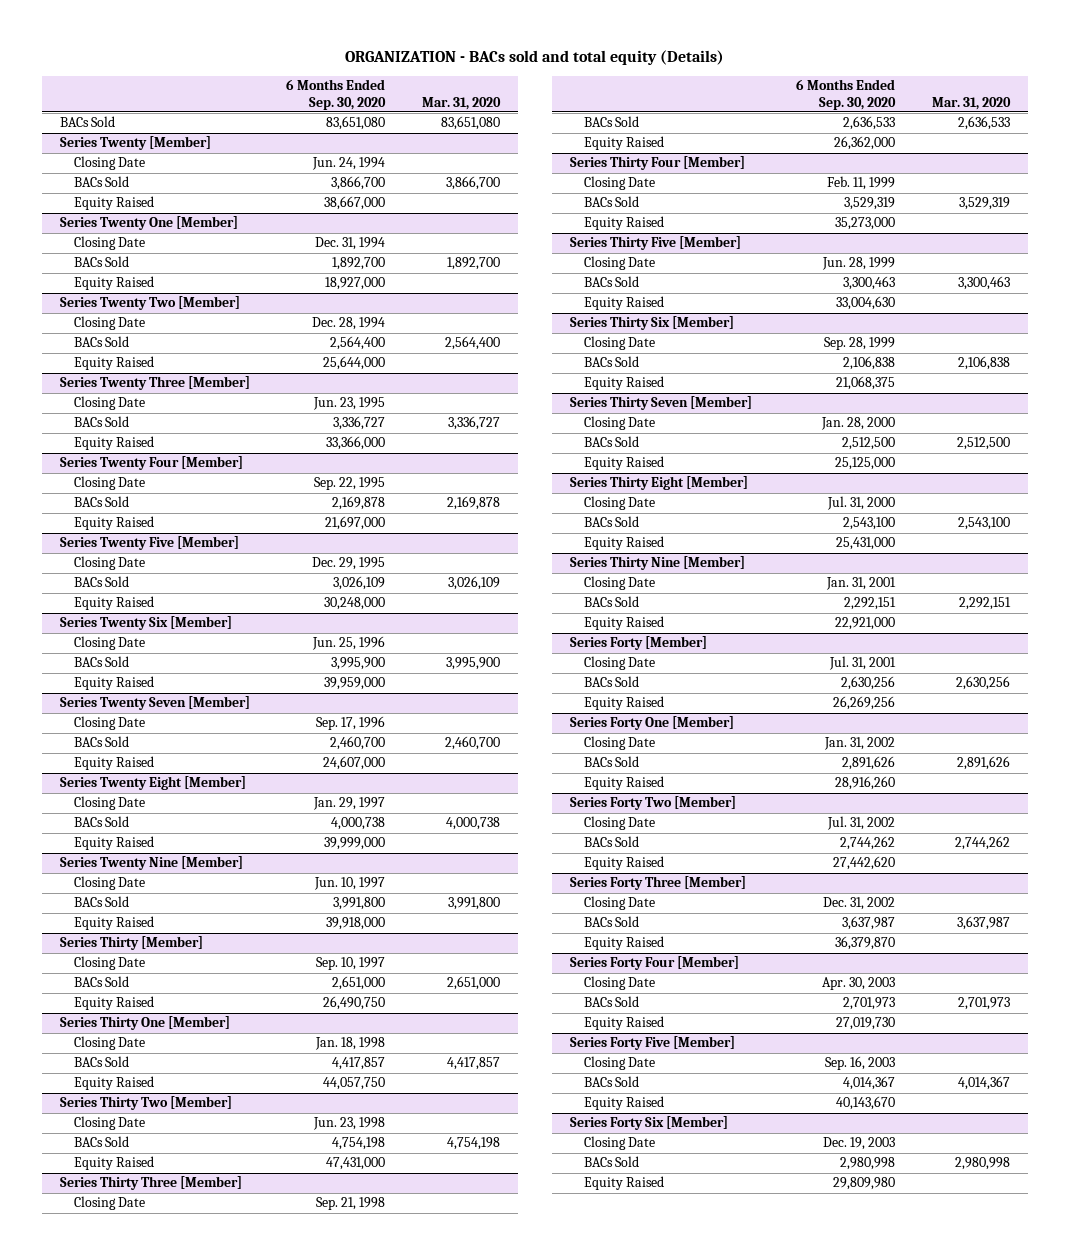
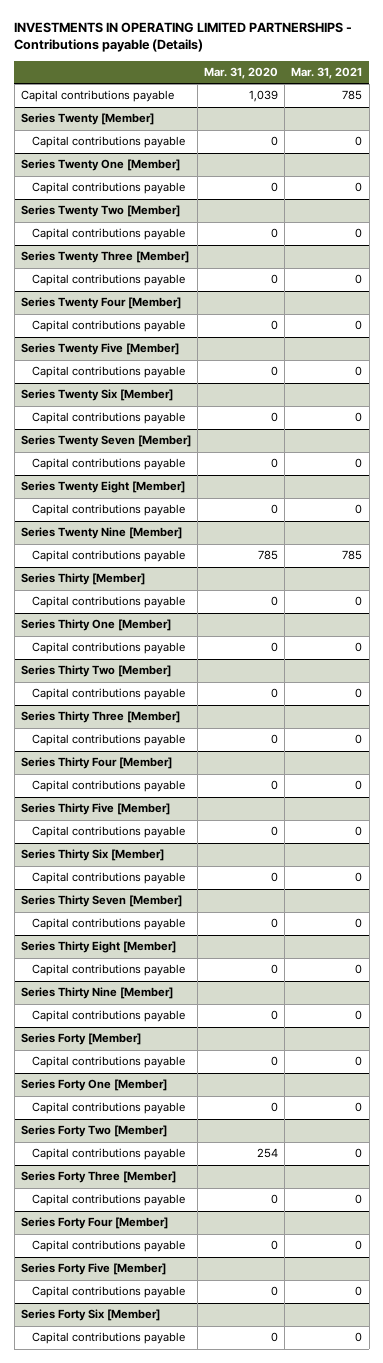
- ORGANIZATION - BACs sold and total equity (Details)
+ INVESTMENTS IN OPERATING LIMITED PARTNERSHIPS - Contributions payable (Details)
- | 6 Months Ended Sep. 30, 2020 | Mar. 31, 2020
+ | Mar. 31, 2020 | Mar. 31, 2021
- BACs Sold | 83,651,080 | 83,651,080
+ Capital contributions payable | 1,039 | 785
@ Series Twenty [Member]
- Closing Date | Jun. 24, 1994 |
- BACs Sold | 3,866,700 | 3,866,700
- Equity Raised | 38,667,000 |
+ Capital contributions payable | 0 | 0
@ Series Twenty One [Member]
- Closing Date | Dec. 31, 1994 |
- BACs Sold | 1,892,700 | 1,892,700
- Equity Raised | 18,927,000 |
+ Capital contributions payable | 0 | 0
@ Series Twenty Two [Member]
- Closing Date | Dec. 28, 1994 |
- BACs Sold | 2,564,400 | 2,564,400
- Equity Raised | 25,644,000 |
+ Capital contributions payable | 0 | 0
@ Series Twenty Three [Member]
- Closing Date | Jun. 23, 1995 |
- BACs Sold | 3,336,727 | 3,336,727
- Equity Raised | 33,366,000 |
+ Capital contributions payable | 0 | 0
@ Series Twenty Four [Member]
- Closing Date | Sep. 22, 1995 |
- BACs Sold | 2,169,878 | 2,169,878
- Equity Raised | 21,697,000 |
+ Capital contributions payable | 0 | 0
@ Series Twenty Five [Member]
- Closing Date | Dec. 29, 1995 |
- BACs Sold | 3,026,109 | 3,026,109
- Equity Raised | 30,248,000 |
+ Capital contributions payable | 0 | 0
@ Series Twenty Six [Member]
- Closing Date | Jun. 25, 1996 |
- BACs Sold | 3,995,900 | 3,995,900
- Equity Raised | 39,959,000 |
+ Capital contributions payable | 0 | 0
@ Series Twenty Seven [Member]
- Closing Date | Sep. 17, 1996 |
- BACs Sold | 2,460,700 | 2,460,700
- Equity Raised | 24,607,000 |
+ Capital contributions payable | 0 | 0
@ Series Twenty Eight [Member]
- Closing Date | Jan. 29, 1997 |
- BACs Sold | 4,000,738 | 4,000,738
- Equity Raised | 39,999,000 |
+ Capital contributions payable | 0 | 0
@ Series Twenty Nine [Member]
- Closing Date | Jun. 10, 1997 |
- BACs Sold | 3,991,800 | 3,991,800
- Equity Raised | 39,918,000 |
+ Capital contributions payable | 785 | 785
@ Series Thirty [Member]
- Closing Date | Sep. 10, 1997 |
- BACs Sold | 2,651,000 | 2,651,000
- Equity Raised | 26,490,750 |
+ Capital contributions payable | 0 | 0
@ Series Thirty One [Member]
- Closing Date | Jan. 18, 1998 |
- BACs Sold | 4,417,857 | 4,417,857
- Equity Raised | 44,057,750 |
+ Capital contributions payable | 0 | 0
@ Series Thirty Two [Member]
- Closing Date | Jun. 23, 1998 |
- BACs Sold | 4,754,198 | 4,754,198
- Equity Raised | 47,431,000 |
+ Capital contributions payable | 0 | 0
@ Series Thirty Three [Member]
- Closing Date | Sep. 21, 1998 |
- BACs Sold | 2,636,533 | 2,636,533
- Equity Raised | 26,362,000 |
+ Capital contributions payable | 0 | 0
@ Series Thirty Four [Member]
- Closing Date | Feb. 11, 1999 |
- BACs Sold | 3,529,319 | 3,529,319
- Equity Raised | 35,273,000 |
+ Capital contributions payable | 0 | 0
@ Series Thirty Five [Member]
- Closing Date | Jun. 28, 1999 |
- BACs Sold | 3,300,463 | 3,300,463
- Equity Raised | 33,004,630 |
+ Capital contributions payable | 0 | 0
@ Series Thirty Six [Member]
- Closing Date | Sep. 28, 1999 |
- BACs Sold | 2,106,838 | 2,106,838
- Equity Raised | 21,068,375 |
+ Capital contributions payable | 0 | 0
@ Series Thirty Seven [Member]
- Closing Date | Jan. 28, 2000 |
- BACs Sold | 2,512,500 | 2,512,500
- Equity Raised | 25,125,000 |
+ Capital contributions payable | 0 | 0
@ Series Thirty Eight [Member]
- Closing Date | Jul. 31, 2000 |
- BACs Sold | 2,543,100 | 2,543,100
- Equity Raised | 25,431,000 |
+ Capital contributions payable | 0 | 0
@ Series Thirty Nine [Member]
- Closing Date | Jan. 31, 2001 |
- BACs Sold | 2,292,151 | 2,292,151
- Equity Raised | 22,921,000 |
+ Capital contributions payable | 0 | 0
@ Series Forty [Member]
- Closing Date | Jul. 31, 2001 |
- BACs Sold | 2,630,256 | 2,630,256
- Equity Raised | 26,269,256 |
+ Capital contributions payable | 0 | 0
@ Series Forty One [Member]
- Closing Date | Jan. 31, 2002 |
- BACs Sold | 2,891,626 | 2,891,626
- Equity Raised | 28,916,260 |
+ Capital contributions payable | 0 | 0
@ Series Forty Two [Member]
- Closing Date | Jul. 31, 2002 |
- BACs Sold | 2,744,262 | 2,744,262
- Equity Raised | 27,442,620 |
+ Capital contributions payable | 254 | 0
@ Series Forty Three [Member]
- Closing Date | Dec. 31, 2002 |
- BACs Sold | 3,637,987 | 3,637,987
- Equity Raised | 36,379,870 |
+ Capital contributions payable | 0 | 0
@ Series Forty Four [Member]
- Closing Date | Apr. 30, 2003 |
- BACs Sold | 2,701,973 | 2,701,973
- Equity Raised | 27,019,730 |
+ Capital contributions payable | 0 | 0
@ Series Forty Five [Member]
- Closing Date | Sep. 16, 2003 |
- BACs Sold | 4,014,367 | 4,014,367
- Equity Raised | 40,143,670 |
+ Capital contributions payable | 0 | 0
@ Series Forty Six [Member]
- Closing Date | Dec. 19, 2003 |
- BACs Sold | 2,980,998 | 2,980,998
- Equity Raised | 29,809,980 |
+ Capital contributions payable | 0 | 0

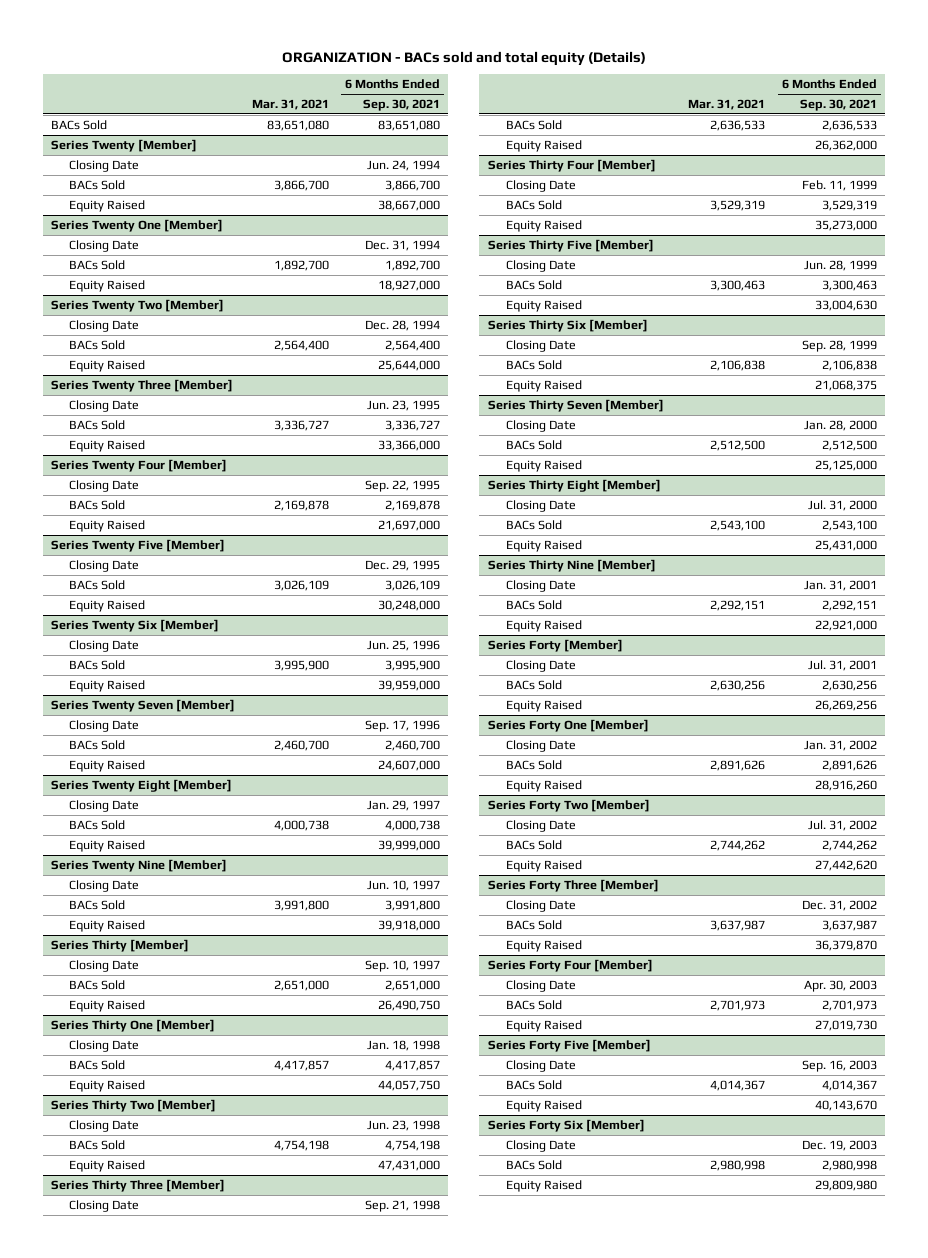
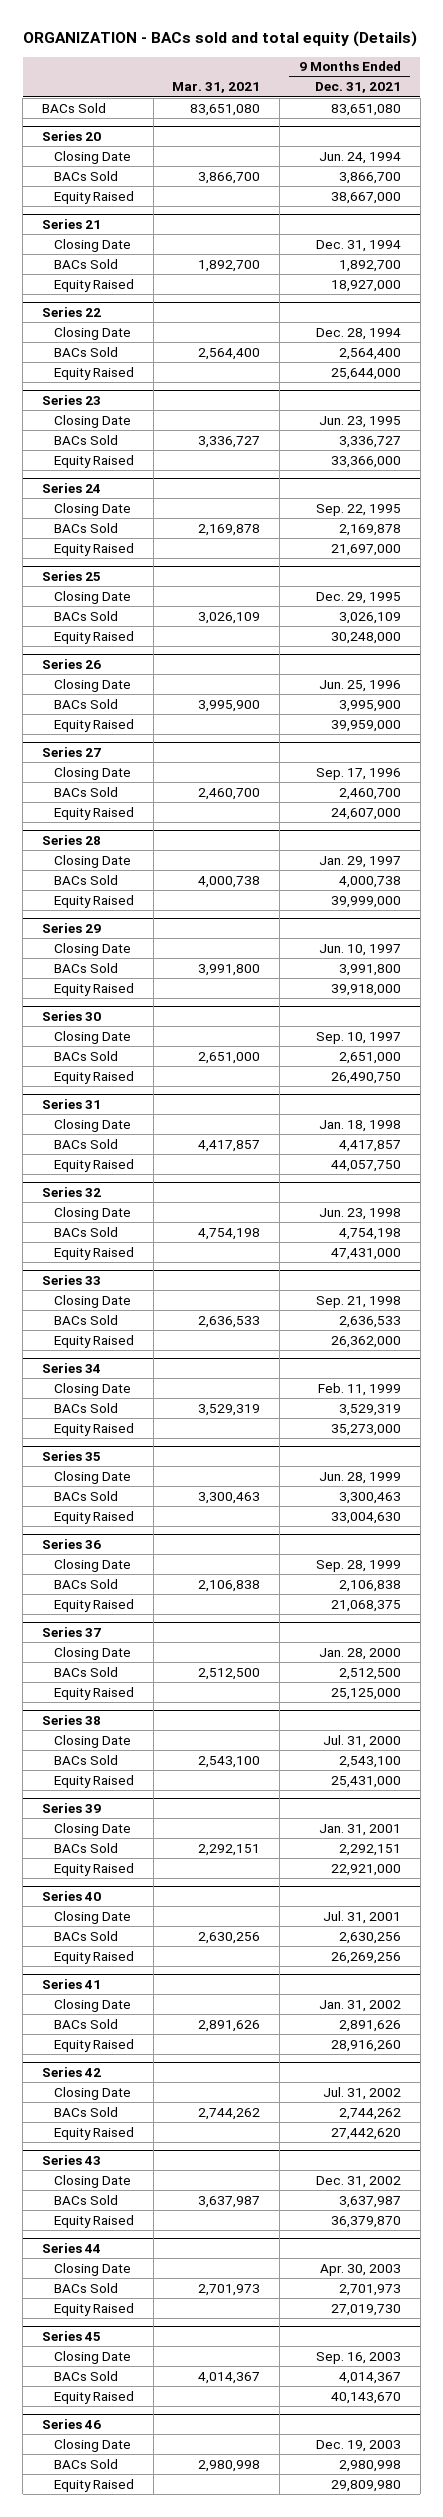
- | Mar. 31, 2021 | 6 Months Ended Sep. 30, 2021
+ | Mar. 31, 2021 | 9 Months Ended Dec. 31, 2021
- Series Twenty [Member]
+ Series 20
- Series Twenty One [Member]
+ Series 21
- Series Twenty Two [Member]
+ Series 22
- Series Twenty Three [Member]
+ Series 23
- Series Twenty Four [Member]
+ Series 24
- Series Twenty Five [Member]
+ Series 25
- Series Twenty Six [Member]
+ Series 26
- Series Twenty Seven [Member]
+ Series 27
- Series Twenty Eight [Member]
+ Series 28
- Series Twenty Nine [Member]
+ Series 29
- Series Thirty [Member]
+ Series 30
- Series Thirty One [Member]
+ Series 31
- Series Thirty Two [Member]
+ Series 32
- Series Thirty Three [Member]
+ Series 33
- Series Thirty Four [Member]
+ Series 34
- Series Thirty Five [Member]
+ Series 35
- Series Thirty Six [Member]
+ Series 36
- Series Thirty Seven [Member]
+ Series 37
- Series Thirty Eight [Member]
+ Series 38
- Series Thirty Nine [Member]
+ Series 39
- Series Forty [Member]
+ Series 40
- Series Forty One [Member]
+ Series 41
- Series Forty Two [Member]
+ Series 42
- Series Forty Three [Member]
+ Series 43
- Series Forty Four [Member]
+ Series 44
- Series Forty Five [Member]
+ Series 45
- Series Forty Six [Member]
+ Series 46

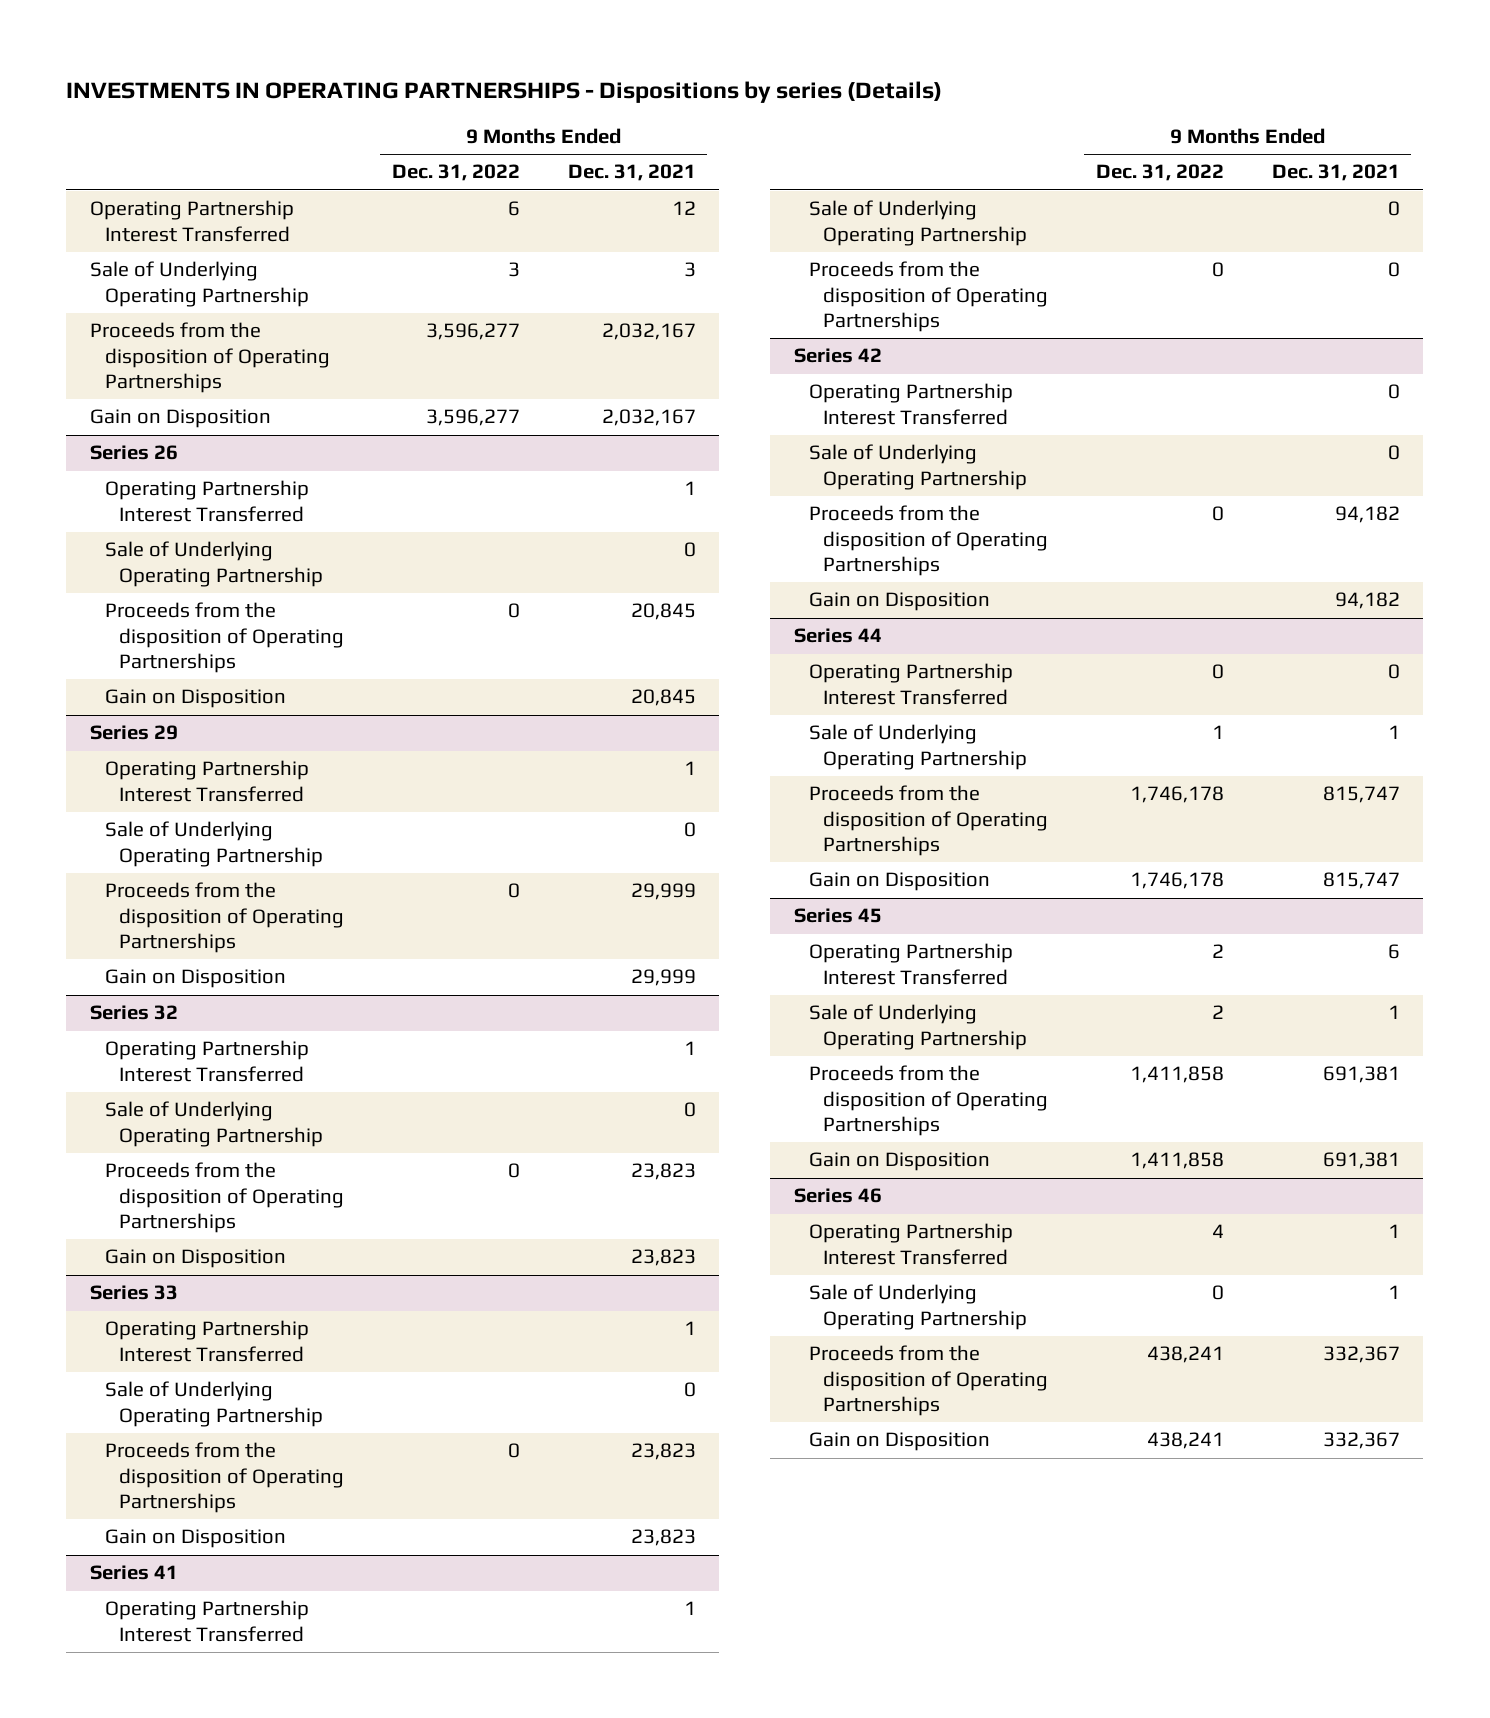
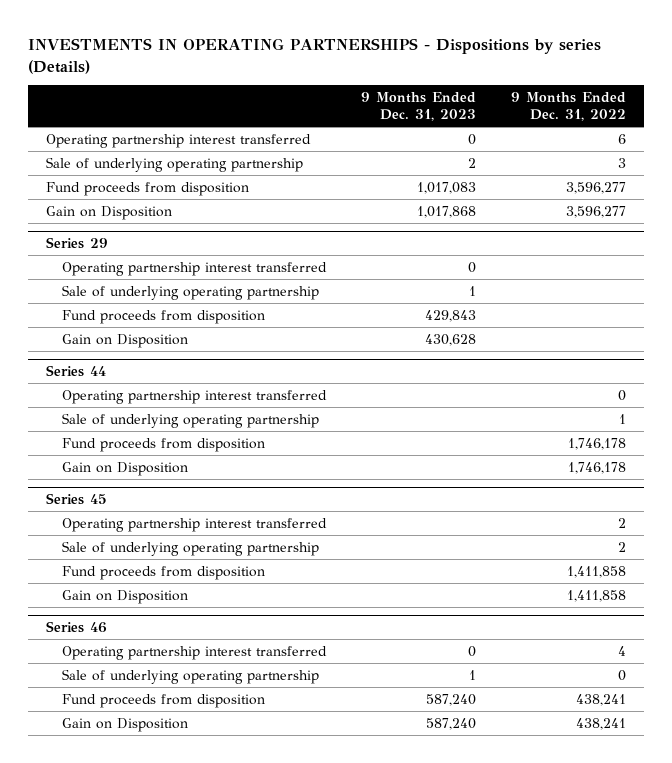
- | 9 Months Ended Dec. 31, 2022 | 9 Months Ended Dec. 31, 2021
+ | 9 Months Ended Dec. 31, 2023 | 9 Months Ended Dec. 31, 2022
- Operating Partnership Interest Transferred | 6 | 12
- Sale of Underlying Operating Partnership | 3 | 3
- Proceeds from the disposition of Operating Partnerships | 3,596,277 | 2,032,167
+ Operating partnership interest transferred | 0 | 6
+ Sale of underlying operating partnership | 2 | 3
+ Fund proceeds from disposition | 1,017,083 | 3,596,277
- Series 26
- Operating Partnership Interest Transferred | | 1
- Sale of Underlying Operating Partnership | | 0
- Proceeds from the disposition of Operating Partnerships | 0 | 20,845
- Gain on Disposition | | 20,845
@ Series 29
- Operating Partnership Interest Transferred | | 1
- Sale of Underlying Operating Partnership | | 0
- Proceeds from the disposition of Operating Partnerships | 0 | 29,999
+ Operating partnership interest transferred | 0 |
+ Sale of underlying operating partnership | 1 |
+ Fund proceeds from disposition | 429,843 |
- Series 32
- Operating Partnership Interest Transferred | | 1
- Sale of Underlying Operating Partnership | | 0
- Proceeds from the disposition of Operating Partnerships | 0 | 23,823
- Gain on Disposition | | 23,823
- Series 33
- Operating Partnership Interest Transferred | | 1
- Sale of Underlying Operating Partnership | | 0
- Proceeds from the disposition of Operating Partnerships | 0 | 23,823
- Gain on Disposition | | 23,823
- Series 41
- Operating Partnership Interest Transferred | | 1
- Sale of Underlying Operating Partnership | | 0
- Proceeds from the disposition of Operating Partnerships | 0 | 0
- Series 42
- Operating Partnership Interest Transferred | | 0
- Sale of Underlying Operating Partnership | | 0
- Proceeds from the disposition of Operating Partnerships | 0 | 94,182
- Gain on Disposition | | 94,182
@ Series 44
- Operating Partnership Interest Transferred | 0 | 0
- Sale of Underlying Operating Partnership | 1 | 1
- Proceeds from the disposition of Operating Partnerships | 1,746,178 | 815,747
+ Operating partnership interest transferred | | 0
+ Sale of underlying operating partnership | | 1
+ Fund proceeds from disposition | | 1,746,178
@ Series 45
- Operating Partnership Interest Transferred | 2 | 6
- Sale of Underlying Operating Partnership | 2 | 1
- Proceeds from the disposition of Operating Partnerships | 1,411,858 | 691,381
+ Operating partnership interest transferred | | 2
+ Sale of underlying operating partnership | | 2
+ Fund proceeds from disposition | | 1,411,858
@ Series 46
- Operating Partnership Interest Transferred | 4 | 1
- Sale of Underlying Operating Partnership | 0 | 1
- Proceeds from the disposition of Operating Partnerships | 438,241 | 332,367
+ Operating partnership interest transferred | 0 | 4
+ Sale of underlying operating partnership | 1 | 0
+ Fund proceeds from disposition | 587,240 | 438,241

